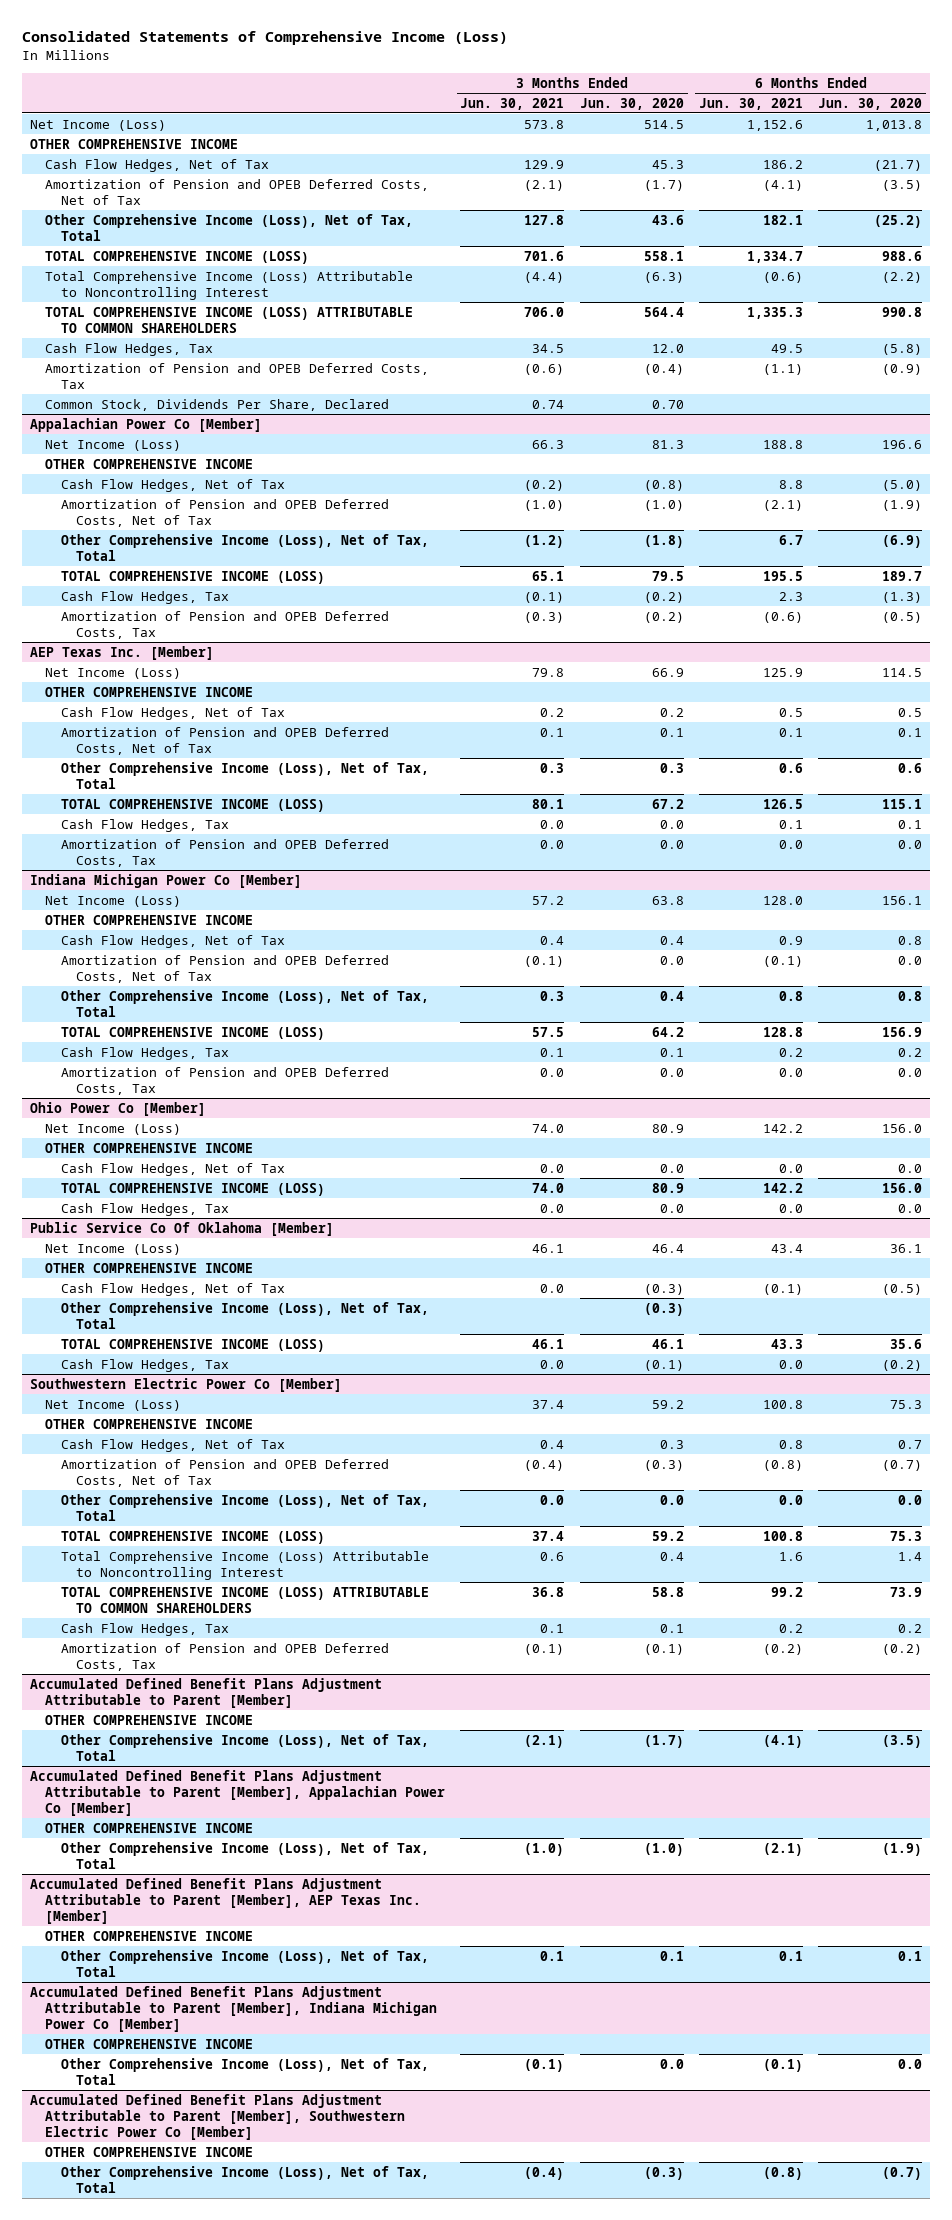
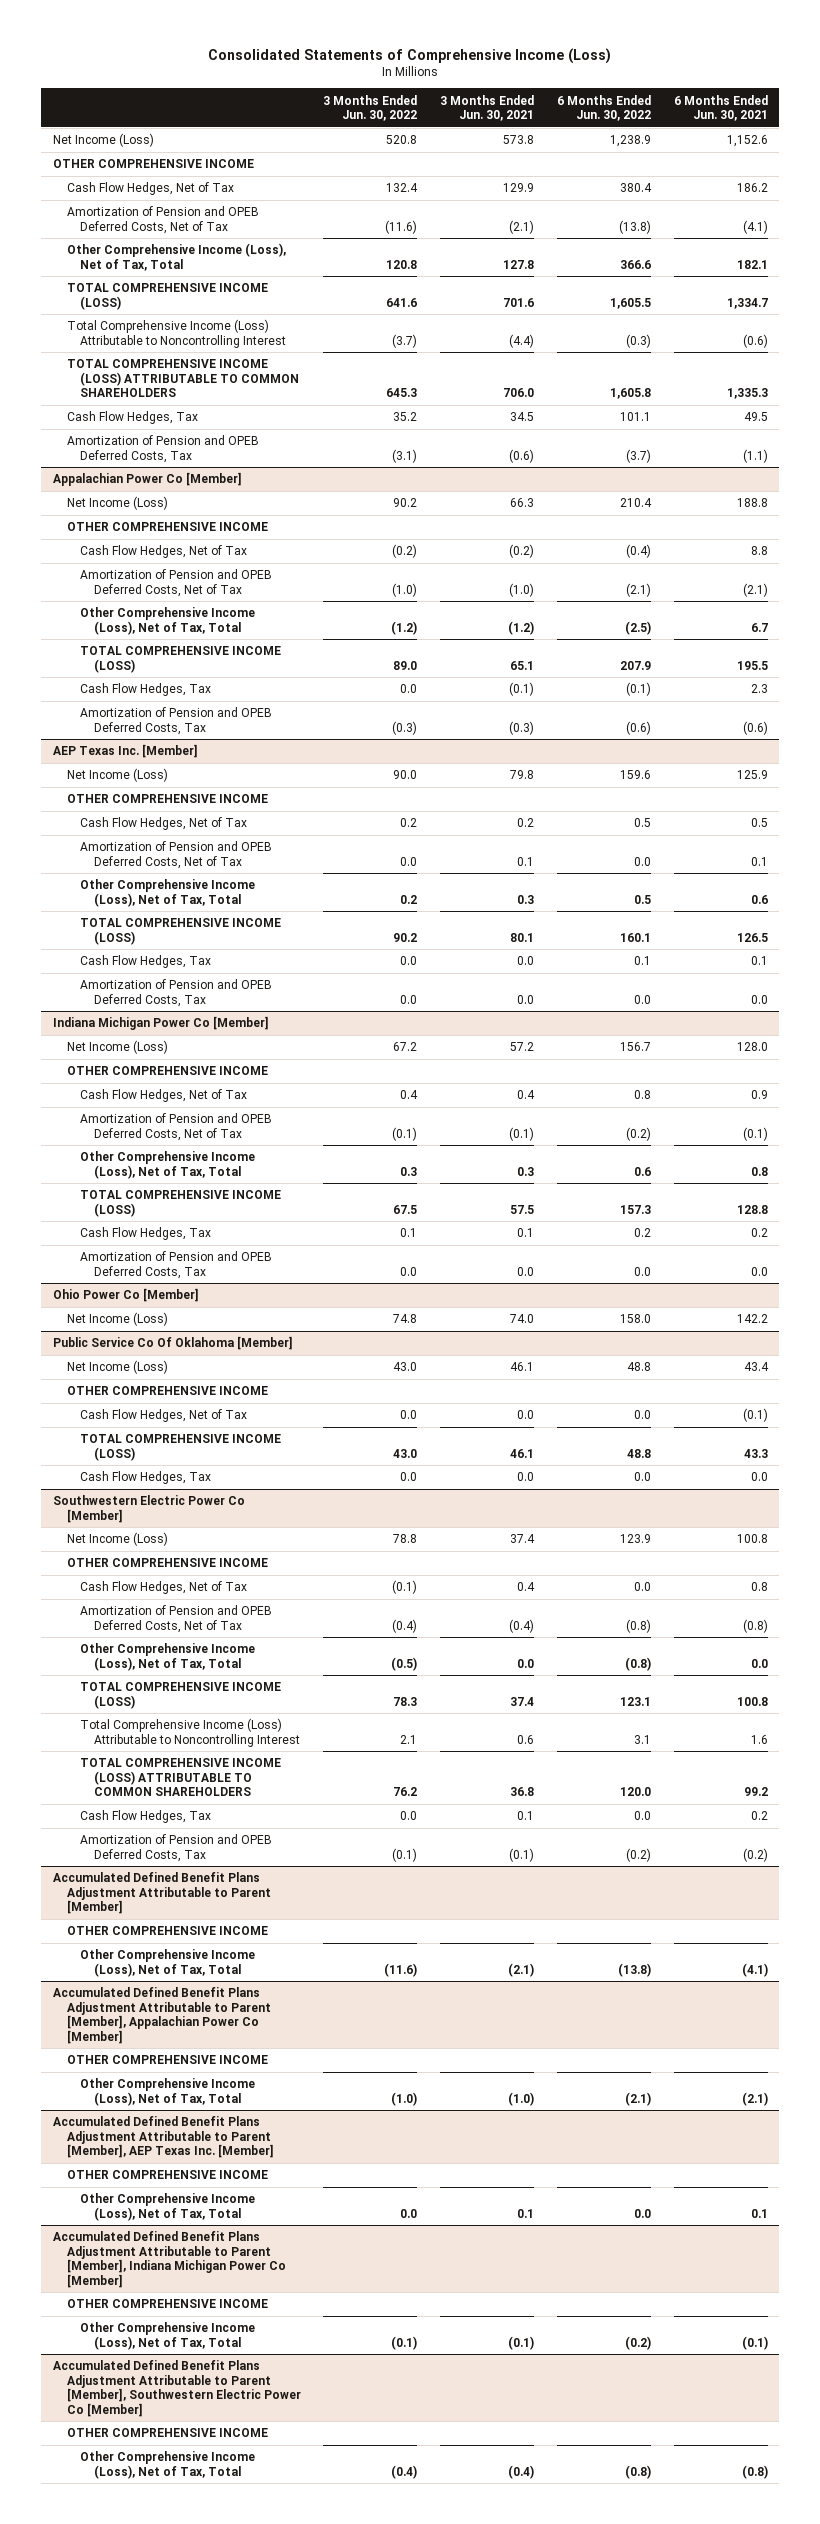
- | 3 Months Ended Jun. 30, 2021 | 3 Months Ended Jun. 30, 2020 | 6 Months Ended Jun. 30, 2021 | 6 Months Ended Jun. 30, 2020
+ | 3 Months Ended Jun. 30, 2022 | 3 Months Ended Jun. 30, 2021 | 6 Months Ended Jun. 30, 2022 | 6 Months Ended Jun. 30, 2021
- Common Stock, Dividends Per Share, Declared | 0.74 | 0.70 | |
@ Ohio Power Co [Member]
- OTHER COMPREHENSIVE INCOME
- Cash Flow Hedges, Net of Tax | 0.0 | 0.0 | 0.0 | 0.0
- TOTAL COMPREHENSIVE INCOME (LOSS) | 74.0 | 80.9 | 142.2 | 156.0
- Cash Flow Hedges, Tax | 0.0 | 0.0 | 0.0 | 0.0
@ Public Service Co Of Oklahoma [Member]
- Other Comprehensive Income (Loss), Net of Tax, Total | | (0.3) | |

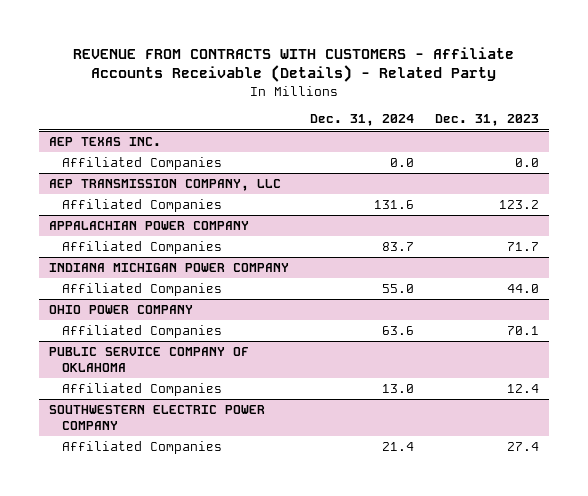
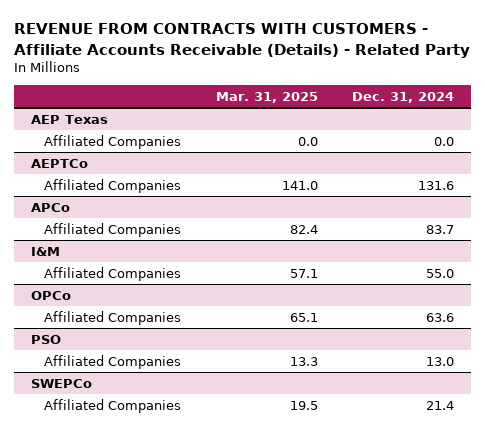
- | Dec. 31, 2024 | Dec. 31, 2023
+ | Mar. 31, 2025 | Dec. 31, 2024
- AEP TEXAS INC.
+ AEP Texas
- AEP TRANSMISSION COMPANY, LLC
+ AEPTCo
- APPALACHIAN POWER COMPANY
+ APCo
- INDIANA MICHIGAN POWER COMPANY
+ I&M
- OHIO POWER COMPANY
+ OPCo
- PUBLIC SERVICE COMPANY OF OKLAHOMA
+ PSO
- SOUTHWESTERN ELECTRIC POWER COMPANY
+ SWEPCo

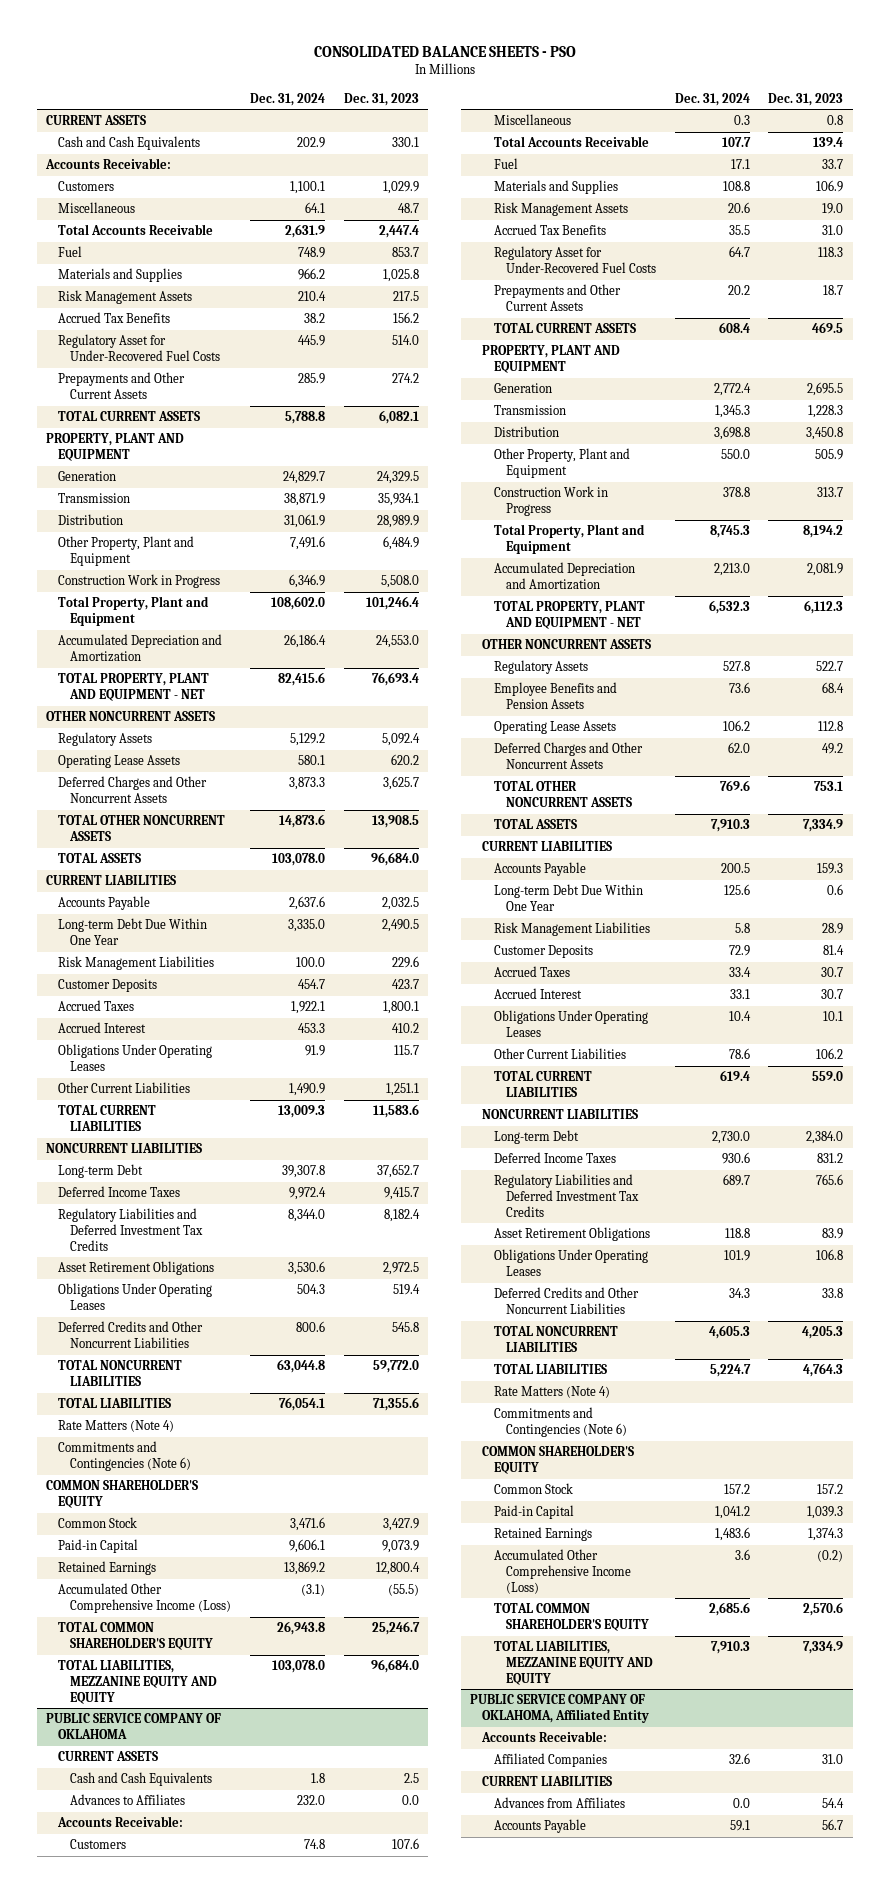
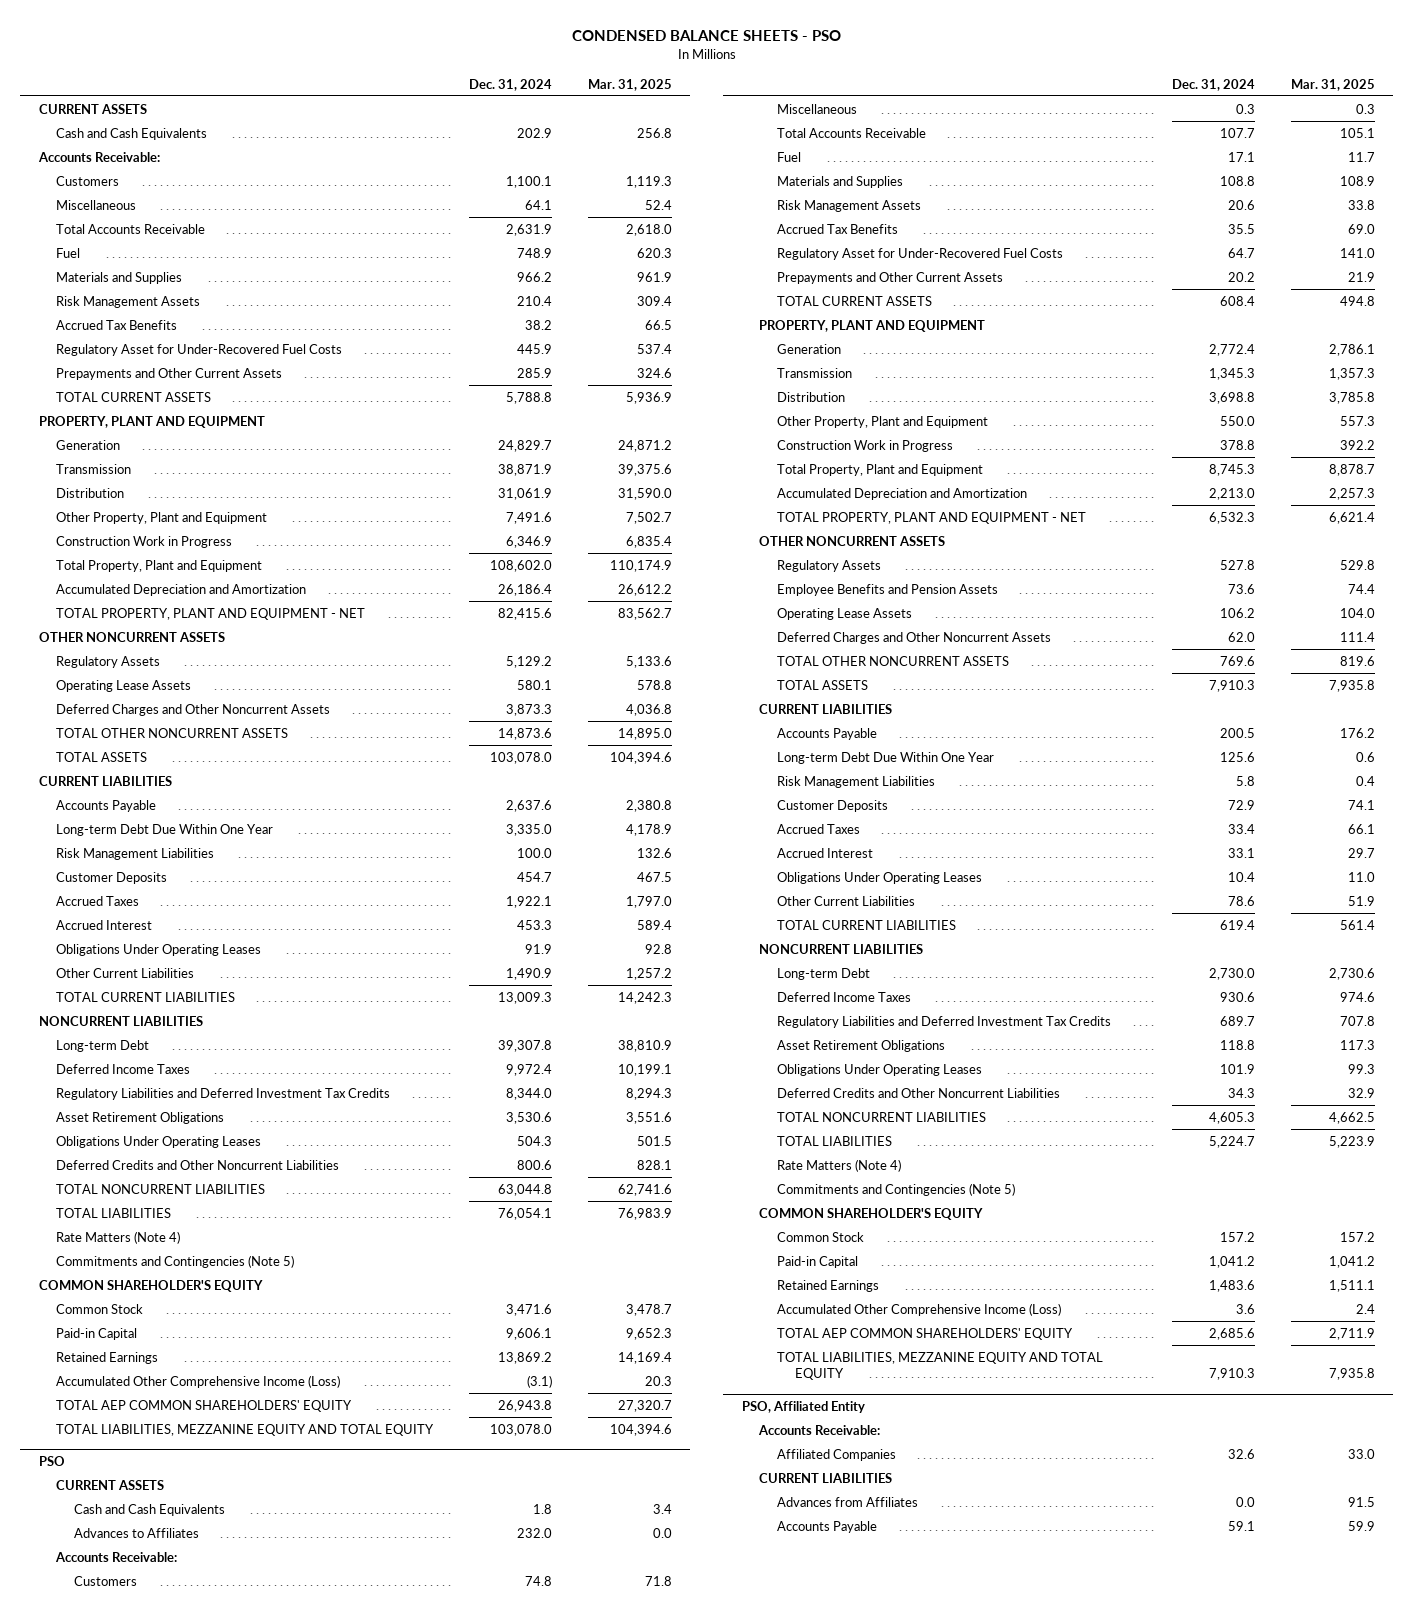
- CONSOLIDATED BALANCE SHEETS - PSO
+ CONDENSED BALANCE SHEETS - PSO
- | Dec. 31, 2024 | Dec. 31, 2023
+ | Dec. 31, 2024 | Mar. 31, 2025
- Commitments and Contingencies (Note 6)
+ Commitments and Contingencies (Note 5)
- TOTAL COMMON SHAREHOLDER'S EQUITY | 26,943.8 | 25,246.7
- TOTAL LIABILITIES, MEZZANINE EQUITY AND EQUITY | 103,078.0 | 96,684.0
- PUBLIC SERVICE COMPANY OF OKLAHOMA
+ TOTAL AEP COMMON SHAREHOLDERS' EQUITY | 26,943.8 | 27,320.7
+ TOTAL LIABILITIES, MEZZANINE EQUITY AND TOTAL EQUITY | 103,078.0 | 104,394.6
+ PSO
- Commitments and Contingencies (Note 6)
+ Commitments and Contingencies (Note 5)
- TOTAL COMMON SHAREHOLDER'S EQUITY | 2,685.6 | 2,570.6
- TOTAL LIABILITIES, MEZZANINE EQUITY AND EQUITY | 7,910.3 | 7,334.9
- PUBLIC SERVICE COMPANY OF OKLAHOMA, Affiliated Entity
+ TOTAL AEP COMMON SHAREHOLDERS' EQUITY | 2,685.6 | 2,711.9
+ TOTAL LIABILITIES, MEZZANINE EQUITY AND TOTAL EQUITY | 7,910.3 | 7,935.8
+ PSO, Affiliated Entity

